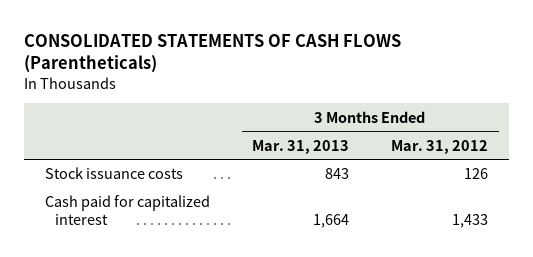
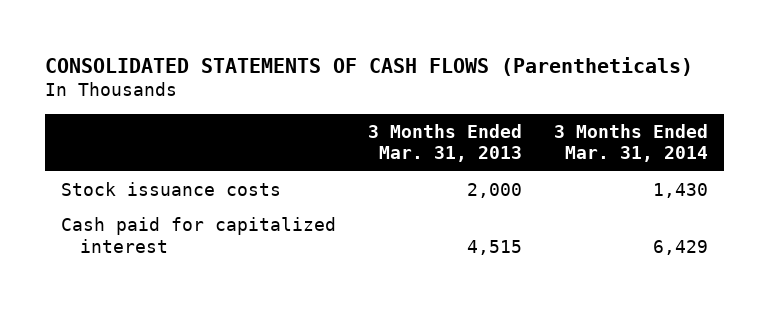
- | 3 Months Ended Mar. 31, 2013 | 3 Months Ended Mar. 31, 2012
+ | 3 Months Ended Mar. 31, 2013 | 3 Months Ended Mar. 31, 2014
- Stock issuance costs | 843 | 126
- Cash paid for capitalized interest | 1,664 | 1,433
+ Stock issuance costs | 2,000 | 1,430
+ Cash paid for capitalized interest | 4,515 | 6,429

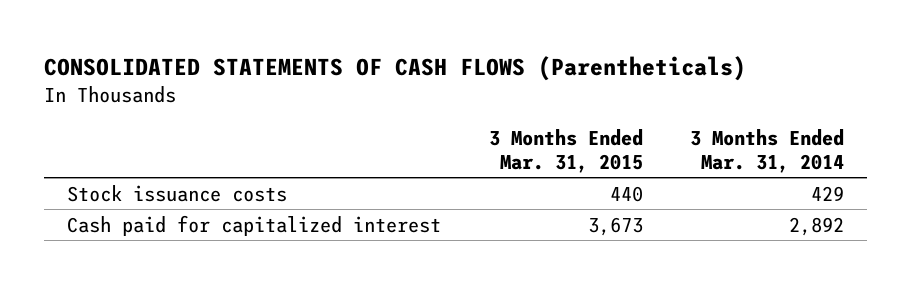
- | 3 Months Ended Mar. 31, 2013 | 3 Months Ended Mar. 31, 2014
+ | 3 Months Ended Mar. 31, 2015 | 3 Months Ended Mar. 31, 2014
- Stock issuance costs | 2,000 | 1,430
- Cash paid for capitalized interest | 4,515 | 6,429
+ Stock issuance costs | 440 | 429
+ Cash paid for capitalized interest | 3,673 | 2,892

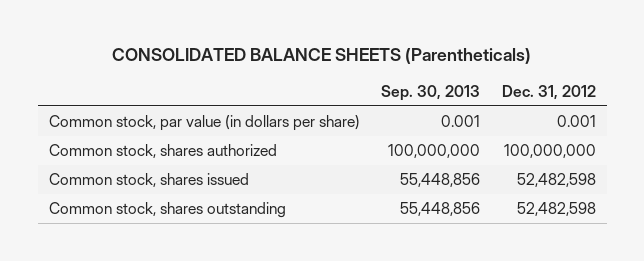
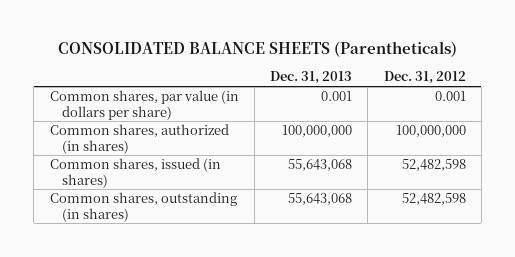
- | Sep. 30, 2013 | Dec. 31, 2012
+ | Dec. 31, 2013 | Dec. 31, 2012
- Common stock, par value (in dollars per share) | 0.001 | 0.001
- Common stock, shares authorized | 100,000,000 | 100,000,000
- Common stock, shares issued | 55,448,856 | 52,482,598
- Common stock, shares outstanding | 55,448,856 | 52,482,598
+ Common shares, par value (in dollars per share) | 0.001 | 0.001
+ Common shares, authorized (in shares) | 100,000,000 | 100,000,000
+ Common shares, issued (in shares) | 55,643,068 | 52,482,598
+ Common shares, outstanding (in shares) | 55,643,068 | 52,482,598

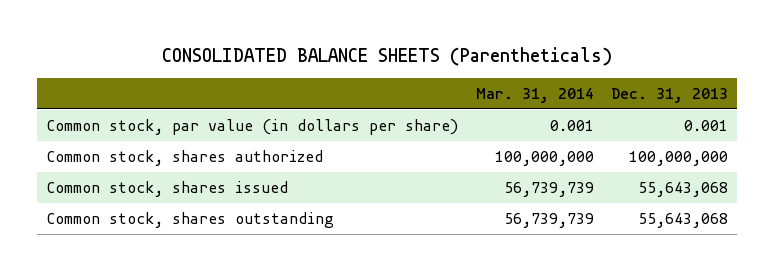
- | Dec. 31, 2013 | Dec. 31, 2012
+ | Mar. 31, 2014 | Dec. 31, 2013
- Common shares, par value (in dollars per share) | 0.001 | 0.001
- Common shares, authorized (in shares) | 100,000,000 | 100,000,000
- Common shares, issued (in shares) | 55,643,068 | 52,482,598
- Common shares, outstanding (in shares) | 55,643,068 | 52,482,598
+ Common stock, par value (in dollars per share) | 0.001 | 0.001
+ Common stock, shares authorized | 100,000,000 | 100,000,000
+ Common stock, shares issued | 56,739,739 | 55,643,068
+ Common stock, shares outstanding | 56,739,739 | 55,643,068

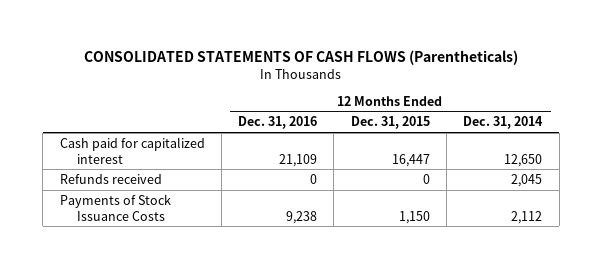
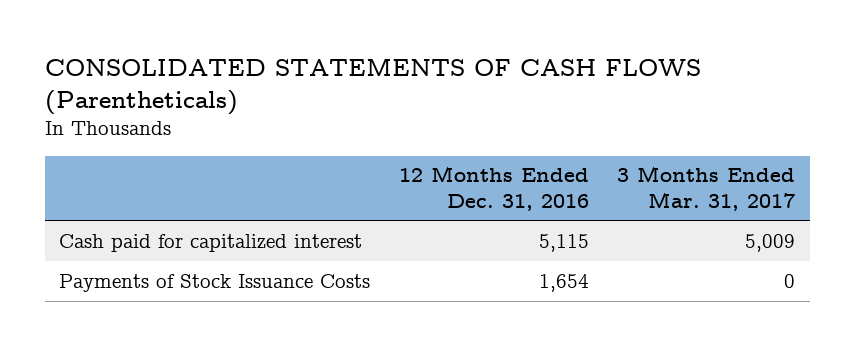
- | 12 Months Ended Dec. 31, 2016 | 12 Months Ended Dec. 31, 2015 | 12 Months Ended Dec. 31, 2014
+ | 12 Months Ended Dec. 31, 2016 | 3 Months Ended Mar. 31, 2017
- Cash paid for capitalized interest | 21,109 | 16,447 | 12,650
- Refunds received | 0 | 0 | 2,045
- Payments of Stock Issuance Costs | 9,238 | 1,150 | 2,112
+ Cash paid for capitalized interest | 5,115 | 5,009
+ Payments of Stock Issuance Costs | 1,654 | 0

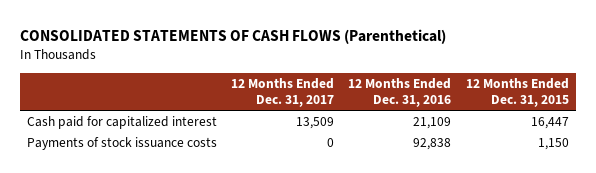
- CONSOLIDATED STATEMENTS OF CASH FLOWS (Parentheticals)
+ CONSOLIDATED STATEMENTS OF CASH FLOWS (Parenthetical)
- | 12 Months Ended Dec. 31, 2016 | 3 Months Ended Mar. 31, 2017
+ | 12 Months Ended Dec. 31, 2017 | 12 Months Ended Dec. 31, 2016 | 12 Months Ended Dec. 31, 2015
- Cash paid for capitalized interest | 5,115 | 5,009
- Payments of Stock Issuance Costs | 1,654 | 0
+ Cash paid for capitalized interest | 13,509 | 21,109 | 16,447
+ Payments of stock issuance costs | 0 | 92,838 | 1,150

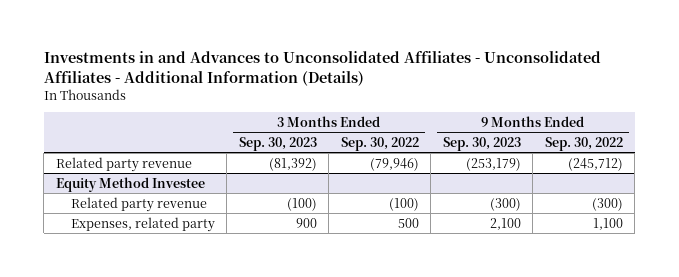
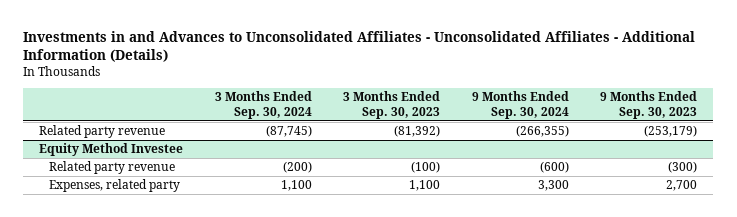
- | 3 Months Ended Sep. 30, 2023 | 3 Months Ended Sep. 30, 2022 | 9 Months Ended Sep. 30, 2023 | 9 Months Ended Sep. 30, 2022
+ | 3 Months Ended Sep. 30, 2024 | 3 Months Ended Sep. 30, 2023 | 9 Months Ended Sep. 30, 2024 | 9 Months Ended Sep. 30, 2023
@ Equity Method Investee
- Expenses, related party | 900 | 500 | 2,100 | 1,100
+ Expenses, related party | 1,100 | 1,100 | 3,300 | 2,700

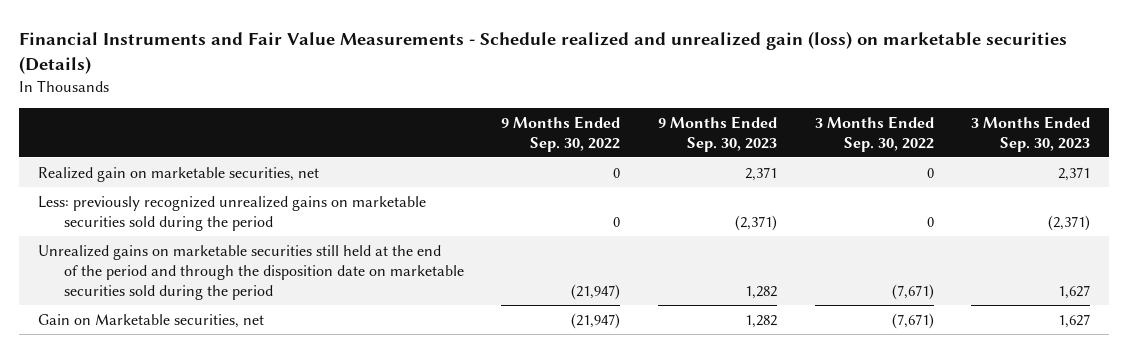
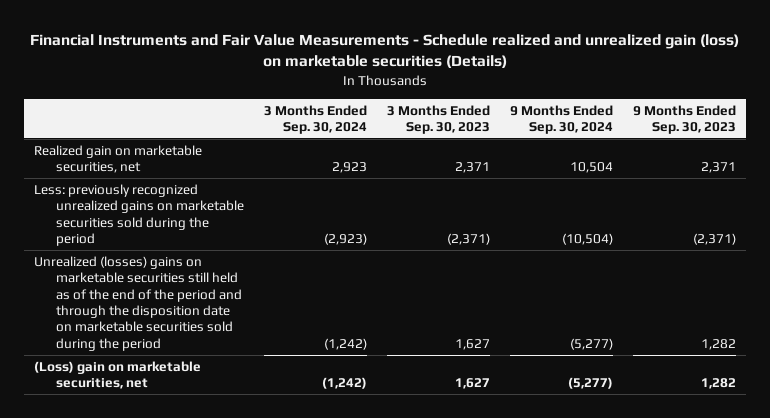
- | 9 Months Ended Sep. 30, 2022 | 9 Months Ended Sep. 30, 2023 | 3 Months Ended Sep. 30, 2022 | 3 Months Ended Sep. 30, 2023
+ | 3 Months Ended Sep. 30, 2024 | 3 Months Ended Sep. 30, 2023 | 9 Months Ended Sep. 30, 2024 | 9 Months Ended Sep. 30, 2023
- Unrealized gains on marketable securities still held at the end of the period and through the disposition date on marketable securities sold during the period | (21,947) | 1,282 | (7,671) | 1,627
- Gain on Marketable securities, net | (21,947) | 1,282 | (7,671) | 1,627
+ Unrealized (losses) gains on marketable securities still held as of the end of the period and through the disposition date on marketable securities sold during the period | (1,242) | 1,627 | (5,277) | 1,282
+ (Loss) gain on marketable securities, net | (1,242) | 1,627 | (5,277) | 1,282

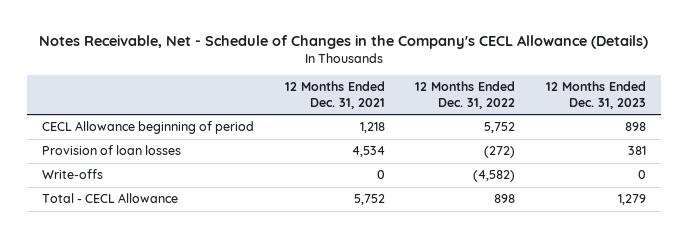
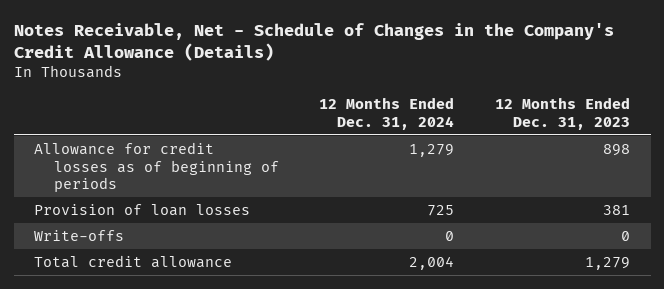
- Notes Receivable, Net - Schedule of Changes in the Company's CECL Allowance (Details)
+ Notes Receivable, Net - Schedule of Changes in the Company's Credit Allowance (Details)
- | 12 Months Ended Dec. 31, 2021 | 12 Months Ended Dec. 31, 2022 | 12 Months Ended Dec. 31, 2023
+ | 12 Months Ended Dec. 31, 2024 | 12 Months Ended Dec. 31, 2023
- CECL Allowance beginning of period | 1,218 | 5,752 | 898
+ Allowance for credit losses as of beginning of periods | 1,279 | 898
- Total - CECL Allowance | 5,752 | 898 | 1,279
+ Total credit allowance | 2,004 | 1,279

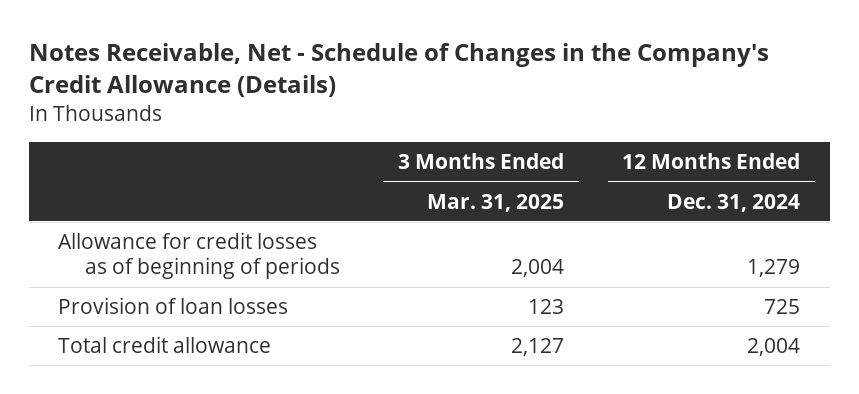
- | 12 Months Ended Dec. 31, 2024 | 12 Months Ended Dec. 31, 2023
+ | 3 Months Ended Mar. 31, 2025 | 12 Months Ended Dec. 31, 2024
- Write-offs | 0 | 0

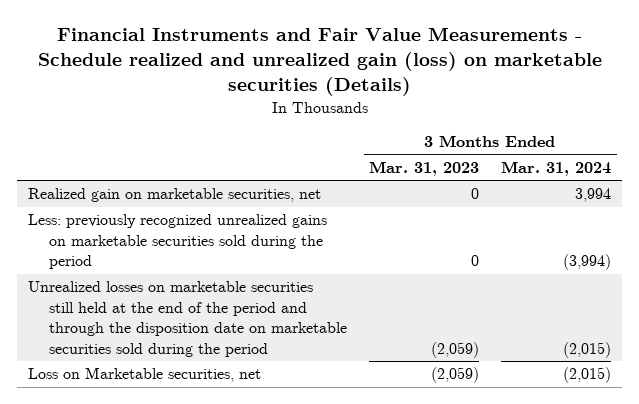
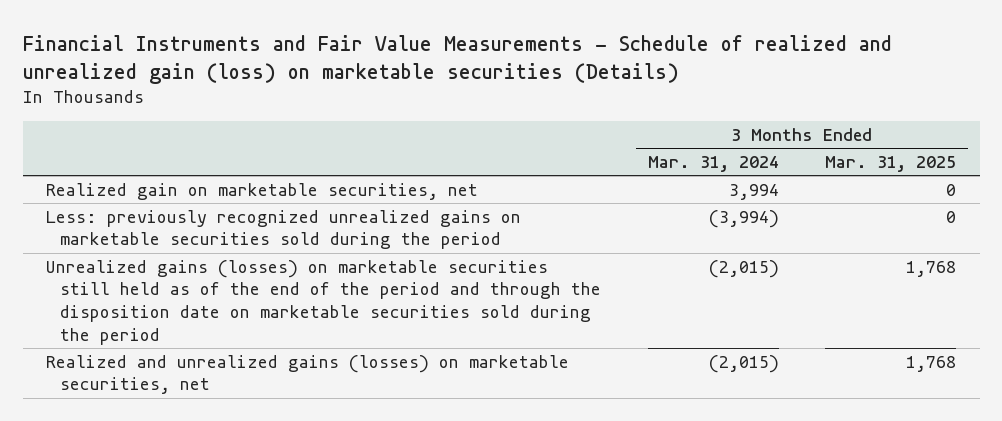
- Financial Instruments and Fair Value Measurements - Schedule realized and unrealized gain (loss) on marketable securities (Details)
+ Financial Instruments and Fair Value Measurements - Schedule of realized and unrealized gain (loss) on marketable securities (Details)
- | 3 Months Ended Mar. 31, 2023 | 3 Months Ended Mar. 31, 2024
+ | 3 Months Ended Mar. 31, 2024 | 3 Months Ended Mar. 31, 2025
- Unrealized losses on marketable securities still held at the end of the period and through the disposition date on marketable securities sold during the period | (2,059) | (2,015)
- Loss on Marketable securities, net | (2,059) | (2,015)
+ Unrealized gains (losses) on marketable securities still held as of the end of the period and through the disposition date on marketable securities sold during the period | (2,015) | 1,768
+ Realized and unrealized gains (losses) on marketable securities, net | (2,015) | 1,768

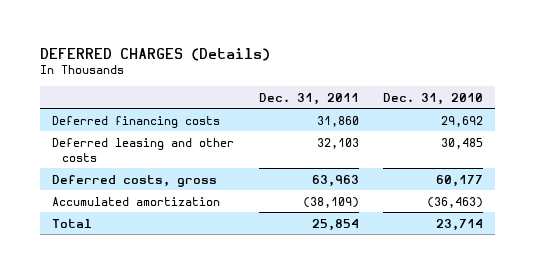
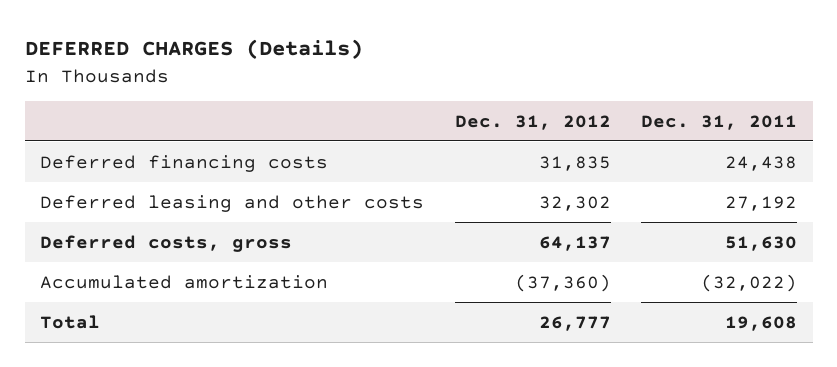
- | Dec. 31, 2011 | Dec. 31, 2010
+ | Dec. 31, 2012 | Dec. 31, 2011
- Deferred financing costs | 31,860 | 29,692
- Deferred leasing and other costs | 32,103 | 30,485
- Deferred costs, gross | 63,963 | 60,177
- Accumulated amortization | (38,109) | (36,463)
- Total | 25,854 | 23,714
+ Deferred financing costs | 31,835 | 24,438
+ Deferred leasing and other costs | 32,302 | 27,192
+ Deferred costs, gross | 64,137 | 51,630
+ Accumulated amortization | (37,360) | (32,022)
+ Total | 26,777 | 19,608

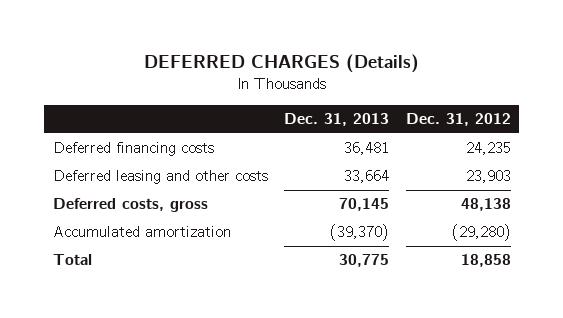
- | Dec. 31, 2012 | Dec. 31, 2011
+ | Dec. 31, 2013 | Dec. 31, 2012
- Deferred financing costs | 31,835 | 24,438
- Deferred leasing and other costs | 32,302 | 27,192
- Deferred costs, gross | 64,137 | 51,630
- Accumulated amortization | (37,360) | (32,022)
- Total | 26,777 | 19,608
+ Deferred financing costs | 36,481 | 24,235
+ Deferred leasing and other costs | 33,664 | 23,903
+ Deferred costs, gross | 70,145 | 48,138
+ Accumulated amortization | (39,370) | (29,280)
+ Total | 30,775 | 18,858

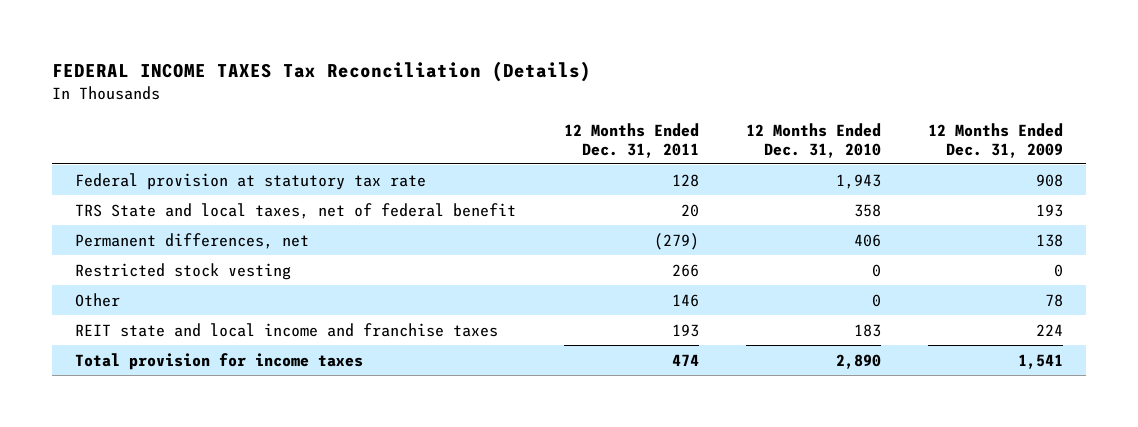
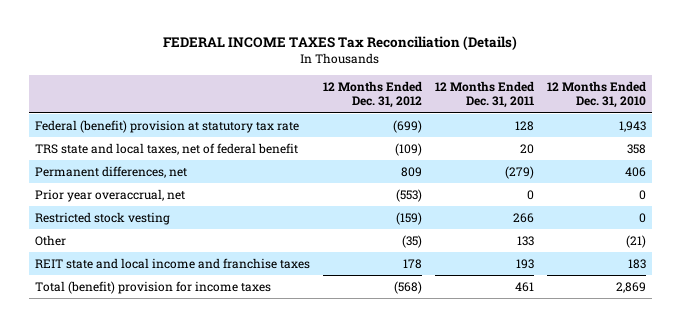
- | 12 Months Ended Dec. 31, 2011 | 12 Months Ended Dec. 31, 2010 | 12 Months Ended Dec. 31, 2009
+ | 12 Months Ended Dec. 31, 2012 | 12 Months Ended Dec. 31, 2011 | 12 Months Ended Dec. 31, 2010
- Federal provision at statutory tax rate | 128 | 1,943 | 908
- TRS State and local taxes, net of federal benefit | 20 | 358 | 193
+ Federal (benefit) provision at statutory tax rate | (699) | 128 | 1,943
+ TRS state and local taxes, net of federal benefit | (109) | 20 | 358
+ Prior year overaccrual, net | (553) | 0 | 0
- Other | 146 | 0 | 78
+ Other | (35) | 133 | (21)
- Total provision for income taxes | 474 | 2,890 | 1,541
+ Total (benefit) provision for income taxes | (568) | 461 | 2,869

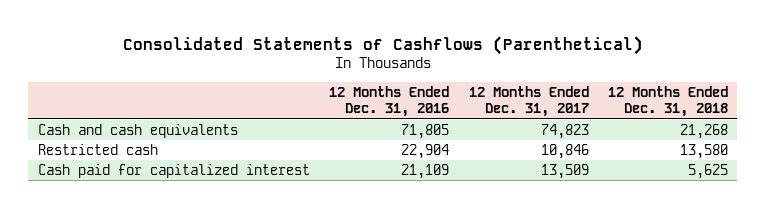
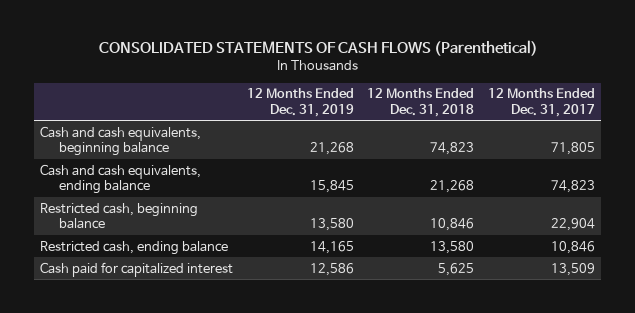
- Consolidated Statements of Cashflows (Parenthetical)
+ CONSOLIDATED STATEMENTS OF CASH FLOWS (Parenthetical)
- | 12 Months Ended Dec. 31, 2016 | 12 Months Ended Dec. 31, 2017 | 12 Months Ended Dec. 31, 2018
+ | 12 Months Ended Dec. 31, 2019 | 12 Months Ended Dec. 31, 2018 | 12 Months Ended Dec. 31, 2017
- Cash and cash equivalents | 71,805 | 74,823 | 21,268
- Restricted cash | 22,904 | 10,846 | 13,580
+ Cash and cash equivalents, beginning balance | 21,268 | 74,823 | 71,805
+ Cash and cash equivalents, ending balance | 15,845 | 21,268 | 74,823
+ Restricted cash, beginning balance | 13,580 | 10,846 | 22,904
+ Restricted cash, ending balance | 14,165 | 13,580 | 10,846

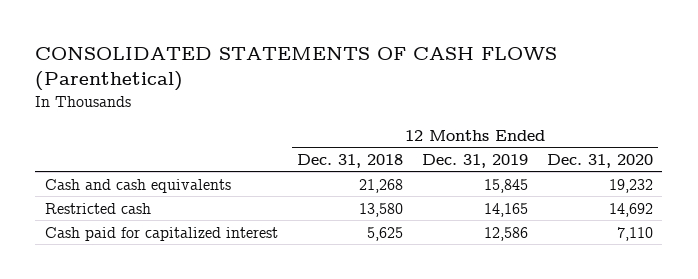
- | 12 Months Ended Dec. 31, 2019 | 12 Months Ended Dec. 31, 2018 | 12 Months Ended Dec. 31, 2017
+ | 12 Months Ended Dec. 31, 2018 | 12 Months Ended Dec. 31, 2019 | 12 Months Ended Dec. 31, 2020
- Cash and cash equivalents, beginning balance | 21,268 | 74,823 | 71,805
- Cash and cash equivalents, ending balance | 15,845 | 21,268 | 74,823
- Restricted cash, beginning balance | 13,580 | 10,846 | 22,904
- Restricted cash, ending balance | 14,165 | 13,580 | 10,846
+ Cash and cash equivalents | 21,268 | 15,845 | 19,232
+ Restricted cash | 13,580 | 14,165 | 14,692

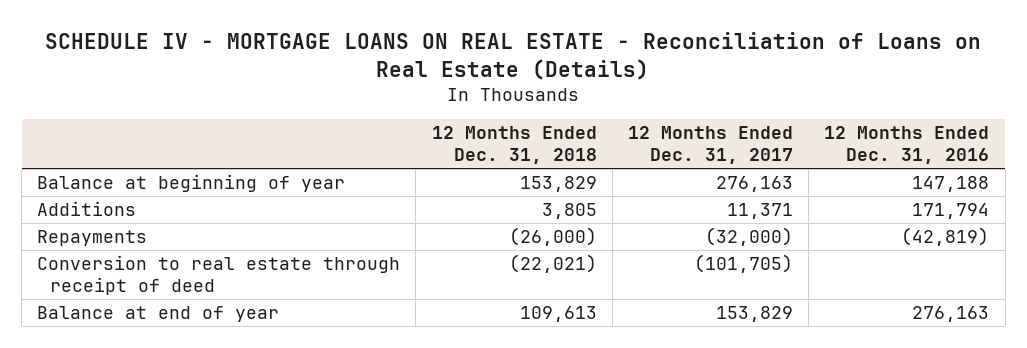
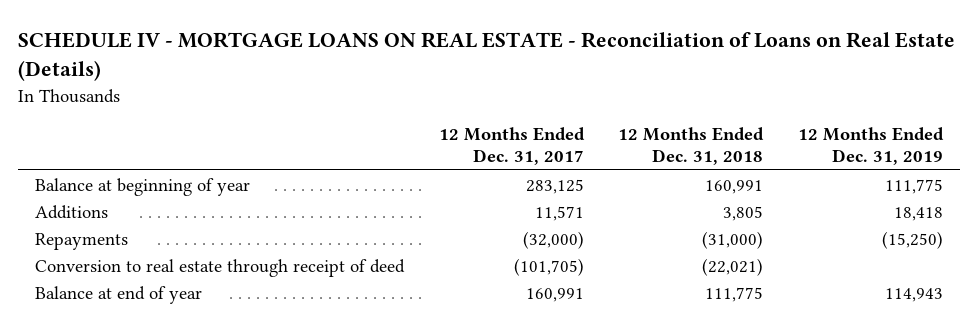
- | 12 Months Ended Dec. 31, 2018 | 12 Months Ended Dec. 31, 2017 | 12 Months Ended Dec. 31, 2016
+ | 12 Months Ended Dec. 31, 2017 | 12 Months Ended Dec. 31, 2018 | 12 Months Ended Dec. 31, 2019
- Balance at beginning of year | 153,829 | 276,163 | 147,188
- Additions | 3,805 | 11,371 | 171,794
- Repayments | (26,000) | (32,000) | (42,819)
+ Balance at beginning of year | 283,125 | 160,991 | 111,775
+ Additions | 11,571 | 3,805 | 18,418
+ Repayments | (32,000) | (31,000) | (15,250)
- Balance at end of year | 109,613 | 153,829 | 276,163
+ Balance at end of year | 160,991 | 111,775 | 114,943

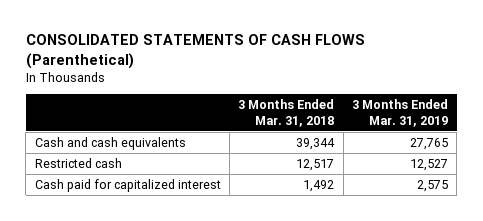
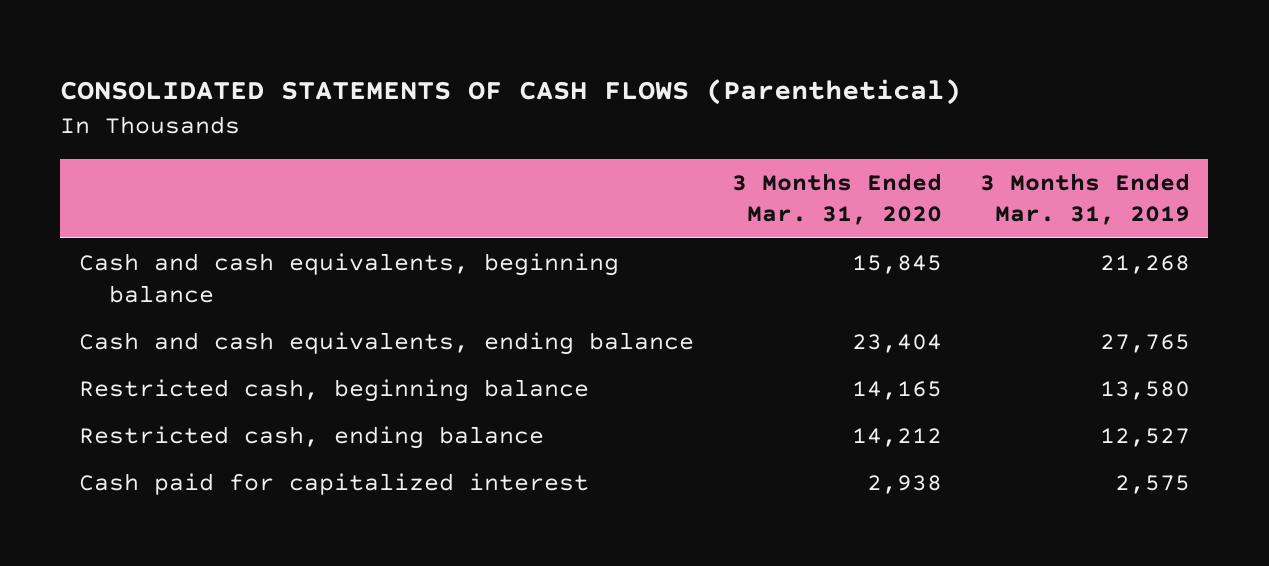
- | 3 Months Ended Mar. 31, 2018 | 3 Months Ended Mar. 31, 2019
+ | 3 Months Ended Mar. 31, 2020 | 3 Months Ended Mar. 31, 2019
- Cash and cash equivalents | 39,344 | 27,765
- Restricted cash | 12,517 | 12,527
+ Cash and cash equivalents, beginning balance | 15,845 | 21,268
+ Cash and cash equivalents, ending balance | 23,404 | 27,765
+ Restricted cash, beginning balance | 14,165 | 13,580
+ Restricted cash, ending balance | 14,212 | 12,527

